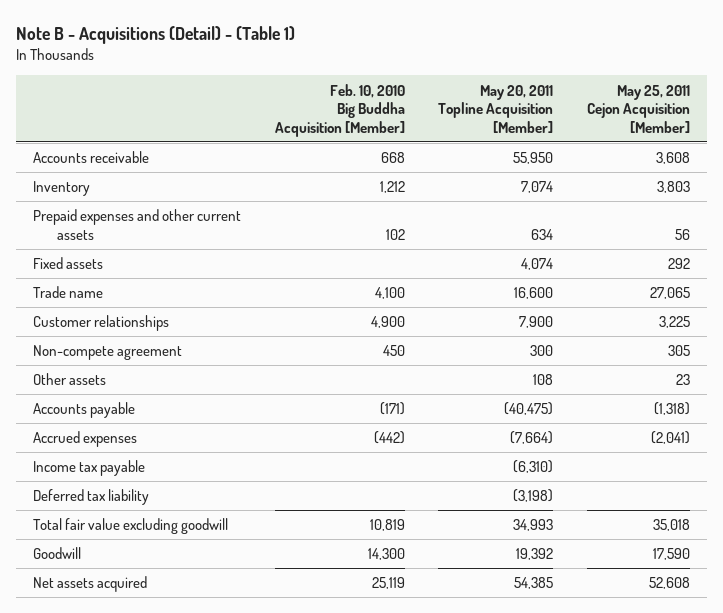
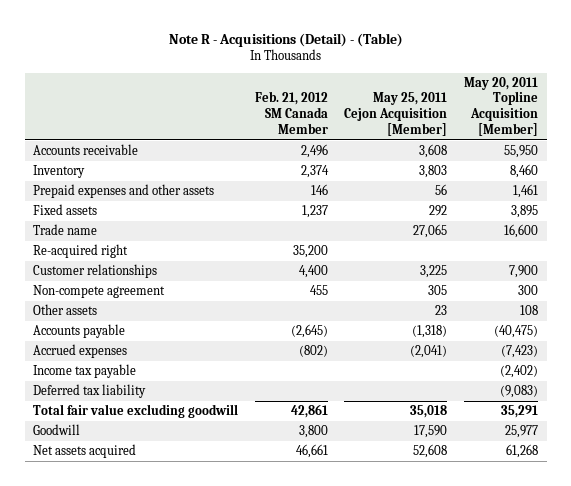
- Note B - Acquisitions (Detail) - (Table 1)
+ Note R - Acquisitions (Detail) - (Table)
- | Feb. 10, 2010 Big Buddha Acquisition [Member] | May 20, 2011 Topline Acquisition [Member] | May 25, 2011 Cejon Acquisition [Member]
+ | Feb. 21, 2012 SM Canada Member | May 25, 2011 Cejon Acquisition [Member] | May 20, 2011 Topline Acquisition [Member]
- Inventory | 1,212 | 7,074 | 3,803
- Prepaid expenses and other current assets | 102 | 634 | 56
- Fixed assets | | 4,074 | 292
+ Inventory | 2,374 | 3,803 | 8,460
+ Prepaid expenses and other assets | 146 | 56 | 1,461
+ Fixed assets | 1,237 | 292 | 3,895
+ Re-acquired right | 35,200 | |
- Accrued expenses | (442) | (7,664) | (2,041)
- Income tax payable | | (6,310) |
- Deferred tax liability | | (3,198) |
- Total fair value excluding goodwill | 10,819 | 34,993 | 35,018
- Goodwill | 14,300 | 19,392 | 17,590
- Net assets acquired | 25,119 | 54,385 | 52,608
+ Accrued expenses | (802) | (2,041) | (7,423)
+ Income tax payable | | | (2,402)
+ Deferred tax liability | | | (9,083)
+ Total fair value excluding goodwill | 42,861 | 35,018 | 35,291
+ Goodwill | 3,800 | 17,590 | 25,977
+ Net assets acquired | 46,661 | 52,608 | 61,268

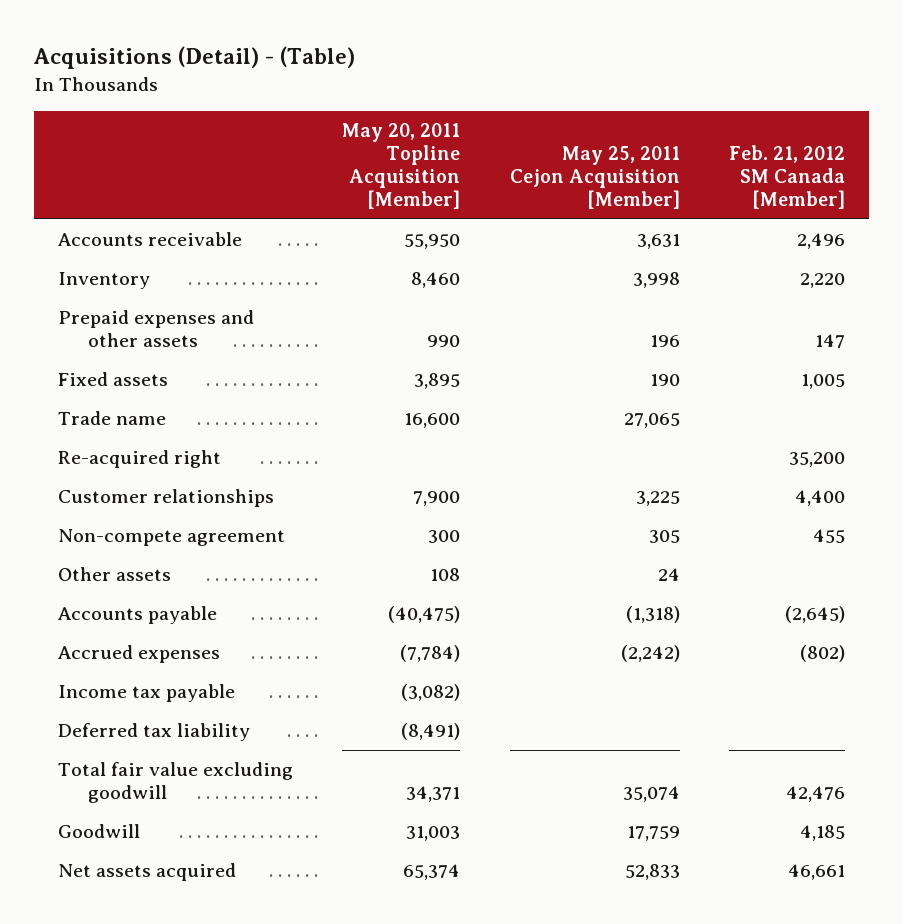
- Note R - Acquisitions (Detail) - (Table)
+ Acquisitions (Detail) - (Table)
- | Feb. 21, 2012 SM Canada Member | May 25, 2011 Cejon Acquisition [Member] | May 20, 2011 Topline Acquisition [Member]
+ | May 20, 2011 Topline Acquisition [Member] | May 25, 2011 Cejon Acquisition [Member] | Feb. 21, 2012 SM Canada [Member]
- Accounts receivable | 2,496 | 3,608 | 55,950
- Inventory | 2,374 | 3,803 | 8,460
- Prepaid expenses and other assets | 146 | 56 | 1,461
- Fixed assets | 1,237 | 292 | 3,895
+ Accounts receivable | 55,950 | 3,631 | 2,496
+ Inventory | 8,460 | 3,998 | 2,220
+ Prepaid expenses and other assets | 990 | 196 | 147
+ Fixed assets | 3,895 | 190 | 1,005
- Other assets | | 23 | 108
+ Other assets | 108 | 24 |
- Accrued expenses | (802) | (2,041) | (7,423)
- Income tax payable | | | (2,402)
- Deferred tax liability | | | (9,083)
- Total fair value excluding goodwill | 42,861 | 35,018 | 35,291
- Goodwill | 3,800 | 17,590 | 25,977
- Net assets acquired | 46,661 | 52,608 | 61,268
+ Accrued expenses | (7,784) | (2,242) | (802)
+ Income tax payable | (3,082) | |
+ Deferred tax liability | (8,491) | |
+ Total fair value excluding goodwill | 34,371 | 35,074 | 42,476
+ Goodwill | 31,003 | 17,759 | 4,185
+ Net assets acquired | 65,374 | 52,833 | 46,661

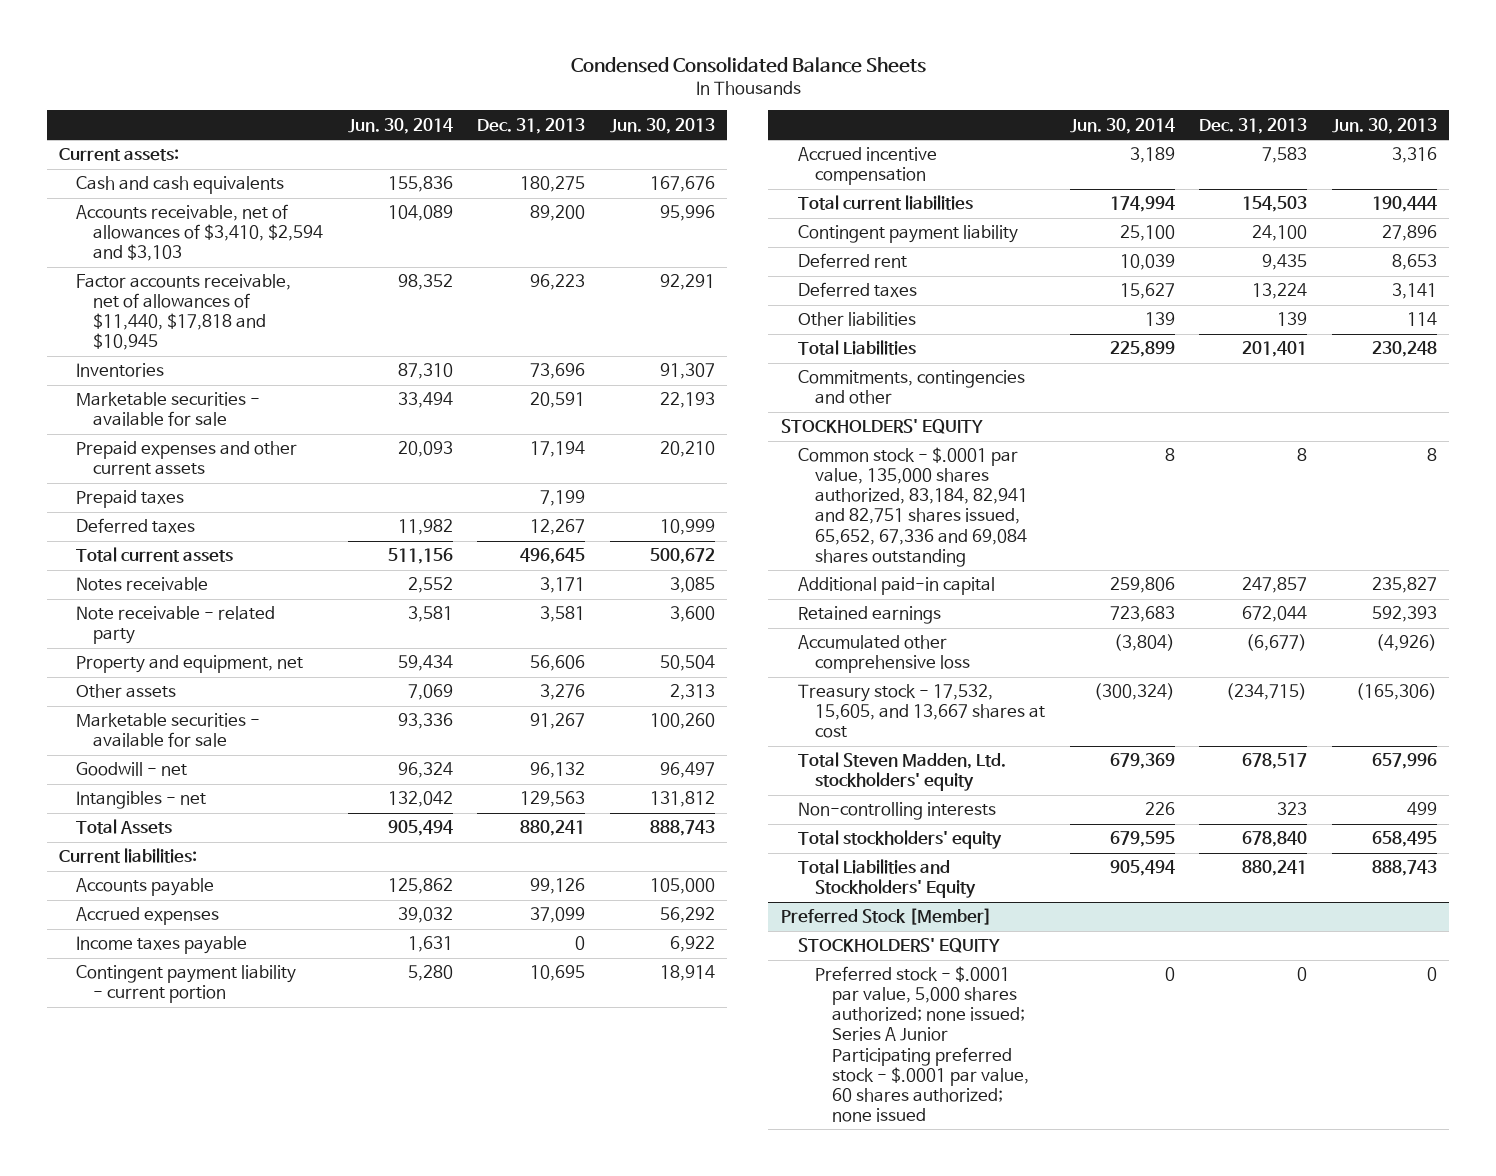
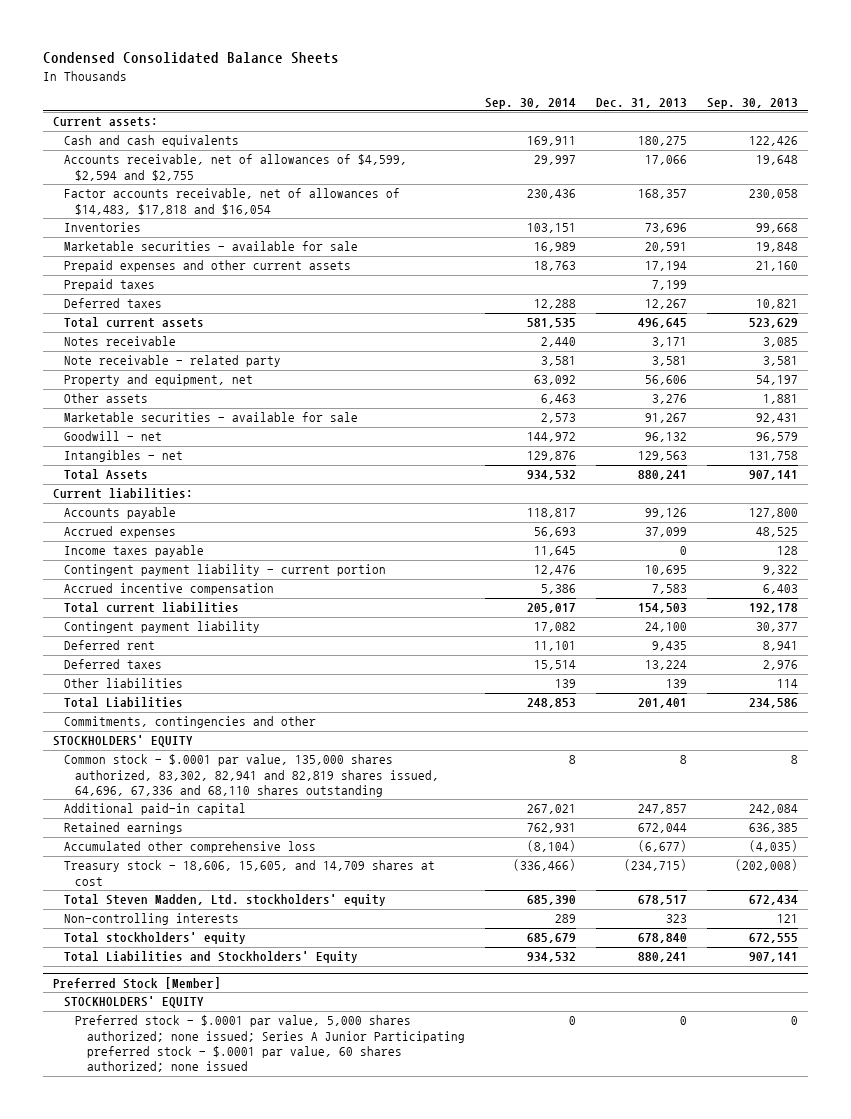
- | Jun. 30, 2014 | Dec. 31, 2013 | Jun. 30, 2013
+ | Sep. 30, 2014 | Dec. 31, 2013 | Sep. 30, 2013
- Accounts receivable, net of allowances of $3,410, $2,594 and $3,103 | 104,089 | 89,200 | 95,996
- Factor accounts receivable, net of allowances of $11,440, $17,818 and $10,945 | 98,352 | 96,223 | 92,291
+ Accounts receivable, net of allowances of $4,599, $2,594 and $2,755 | 29,997 | 17,066 | 19,648
+ Factor accounts receivable, net of allowances of $14,483, $17,818 and $16,054 | 230,436 | 168,357 | 230,058
- Common stock - $.0001 par value, 135,000 shares authorized, 83,184, 82,941 and 82,751 shares issued, 65,652, 67,336 and 69,084 shares outstanding | 8 | 8 | 8
+ Common stock - $.0001 par value, 135,000 shares authorized, 83,302, 82,941 and 82,819 shares issued, 64,696, 67,336 and 68,110 shares outstanding | 8 | 8 | 8
- Treasury stock - 17,532, 15,605, and 13,667 shares at cost | (300,324) | (234,715) | (165,306)
+ Treasury stock - 18,606, 15,605, and 14,709 shares at cost | (336,466) | (234,715) | (202,008)

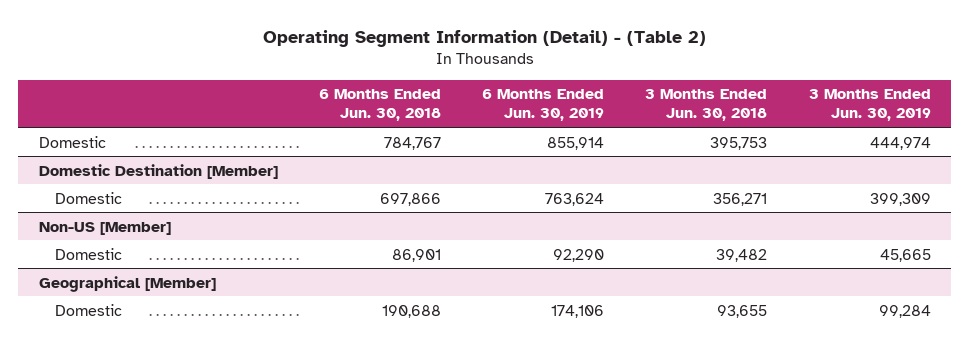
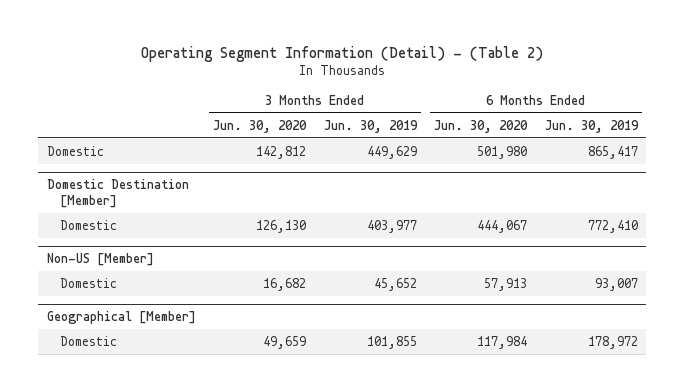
- | 6 Months Ended Jun. 30, 2018 | 6 Months Ended Jun. 30, 2019 | 3 Months Ended Jun. 30, 2018 | 3 Months Ended Jun. 30, 2019
+ | 3 Months Ended Jun. 30, 2020 | 3 Months Ended Jun. 30, 2019 | 6 Months Ended Jun. 30, 2020 | 6 Months Ended Jun. 30, 2019
- Domestic | 784,767 | 855,914 | 395,753 | 444,974
+ Domestic | 142,812 | 449,629 | 501,980 | 865,417
@ Domestic Destination [Member]
- Domestic | 697,866 | 763,624 | 356,271 | 399,309
+ Domestic | 126,130 | 403,977 | 444,067 | 772,410
@ Non-US [Member]
- Domestic | 86,901 | 92,290 | 39,482 | 45,665
+ Domestic | 16,682 | 45,652 | 57,913 | 93,007
@ Geographical [Member]
- Domestic | 190,688 | 174,106 | 93,655 | 99,284
+ Domestic | 49,659 | 101,855 | 117,984 | 178,972

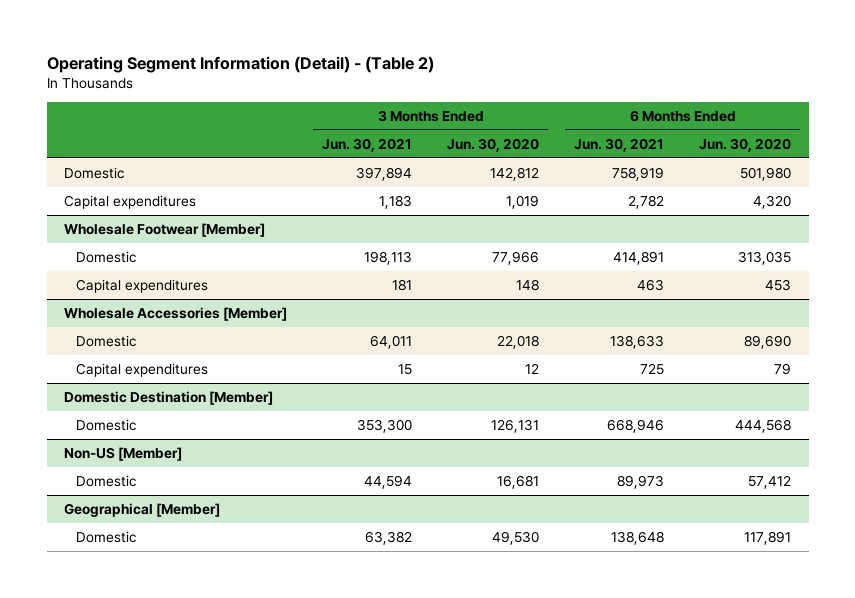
- | 3 Months Ended Jun. 30, 2020 | 3 Months Ended Jun. 30, 2019 | 6 Months Ended Jun. 30, 2020 | 6 Months Ended Jun. 30, 2019
+ | 3 Months Ended Jun. 30, 2021 | 3 Months Ended Jun. 30, 2020 | 6 Months Ended Jun. 30, 2021 | 6 Months Ended Jun. 30, 2020
+ Capital expenditures | 1,183 | 1,019 | 2,782 | 4,320
+ Wholesale Footwear [Member]
+ Domestic | 198,113 | 77,966 | 414,891 | 313,035
+ Capital expenditures | 181 | 148 | 463 | 453
+ Wholesale Accessories [Member]
+ Domestic | 64,011 | 22,018 | 138,633 | 89,690
+ Capital expenditures | 15 | 12 | 725 | 79
@ Domestic Destination [Member]
- Domestic | 126,130 | 403,977 | 444,067 | 772,410
+ Domestic | 353,300 | 126,131 | 668,946 | 444,568
@ Non-US [Member]
- Domestic | 16,682 | 45,652 | 57,913 | 93,007
+ Domestic | 44,594 | 16,681 | 89,973 | 57,412
@ Geographical [Member]
- Domestic | 49,659 | 101,855 | 117,984 | 178,972
+ Domestic | 63,382 | 49,530 | 138,648 | 117,891

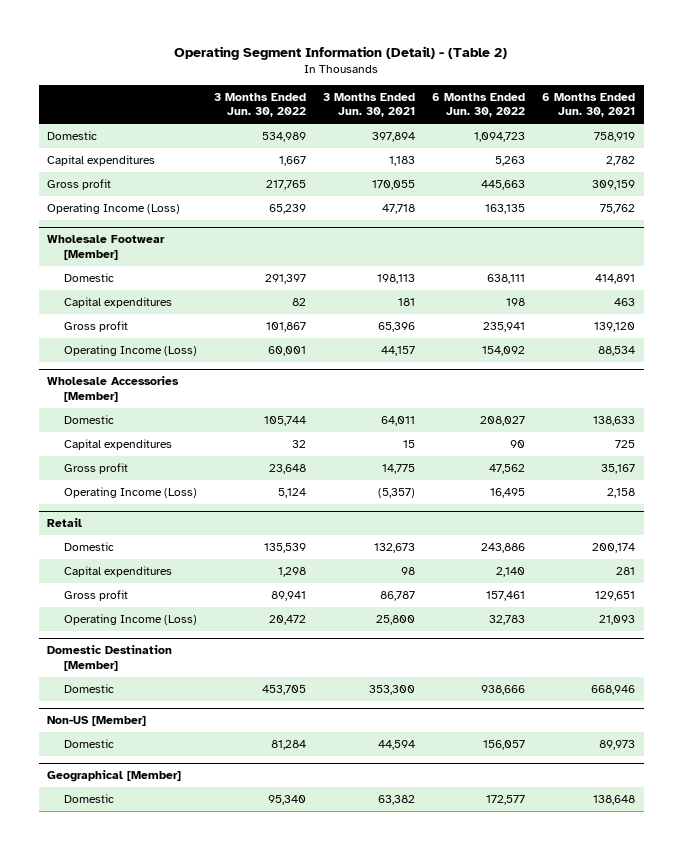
- | 3 Months Ended Jun. 30, 2021 | 3 Months Ended Jun. 30, 2020 | 6 Months Ended Jun. 30, 2021 | 6 Months Ended Jun. 30, 2020
+ | 3 Months Ended Jun. 30, 2022 | 3 Months Ended Jun. 30, 2021 | 6 Months Ended Jun. 30, 2022 | 6 Months Ended Jun. 30, 2021
+ Gross profit | 217,765 | 170,055 | 445,663 | 309,159
+ Operating Income (Loss) | 65,239 | 47,718 | 163,135 | 75,762
@ Wholesale Footwear [Member]
+ Gross profit | 101,867 | 65,396 | 235,941 | 139,120
+ Operating Income (Loss) | 60,001 | 44,157 | 154,092 | 88,534
@ Wholesale Accessories [Member]
+ Gross profit | 23,648 | 14,775 | 47,562 | 35,167
+ Operating Income (Loss) | 5,124 | (5,357) | 16,495 | 2,158
+ Retail
+ Domestic | 135,539 | 132,673 | 243,886 | 200,174
+ Capital expenditures | 1,298 | 98 | 2,140 | 281
+ Gross profit | 89,941 | 86,787 | 157,461 | 129,651
+ Operating Income (Loss) | 20,472 | 25,800 | 32,783 | 21,093

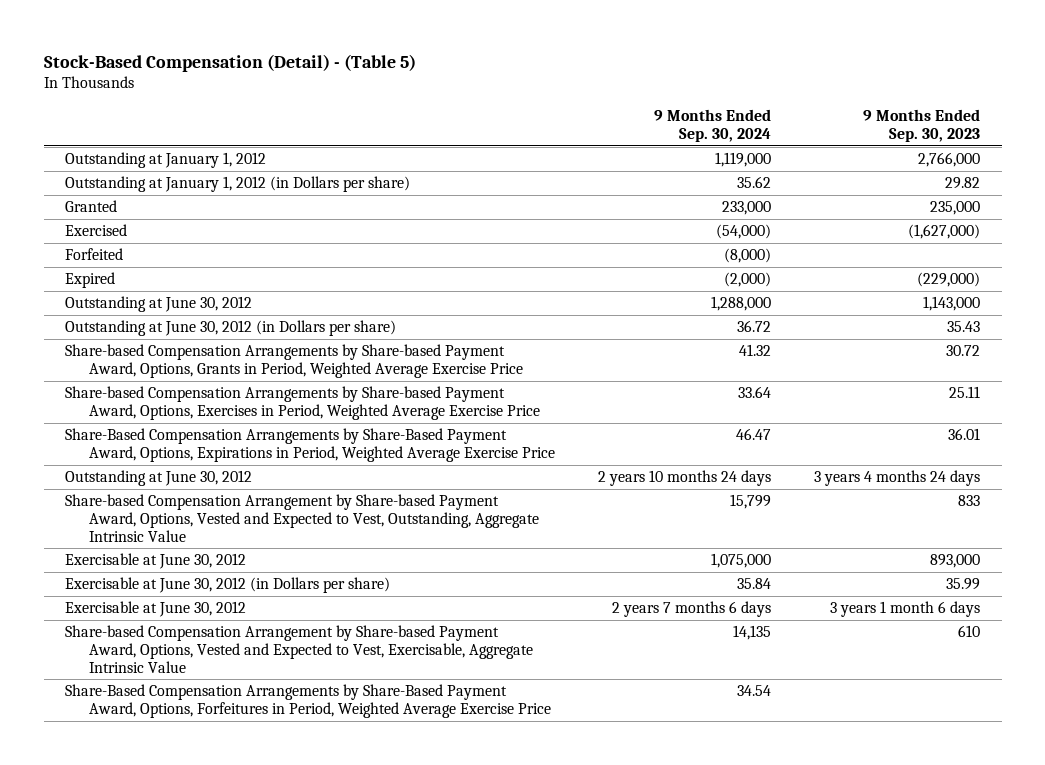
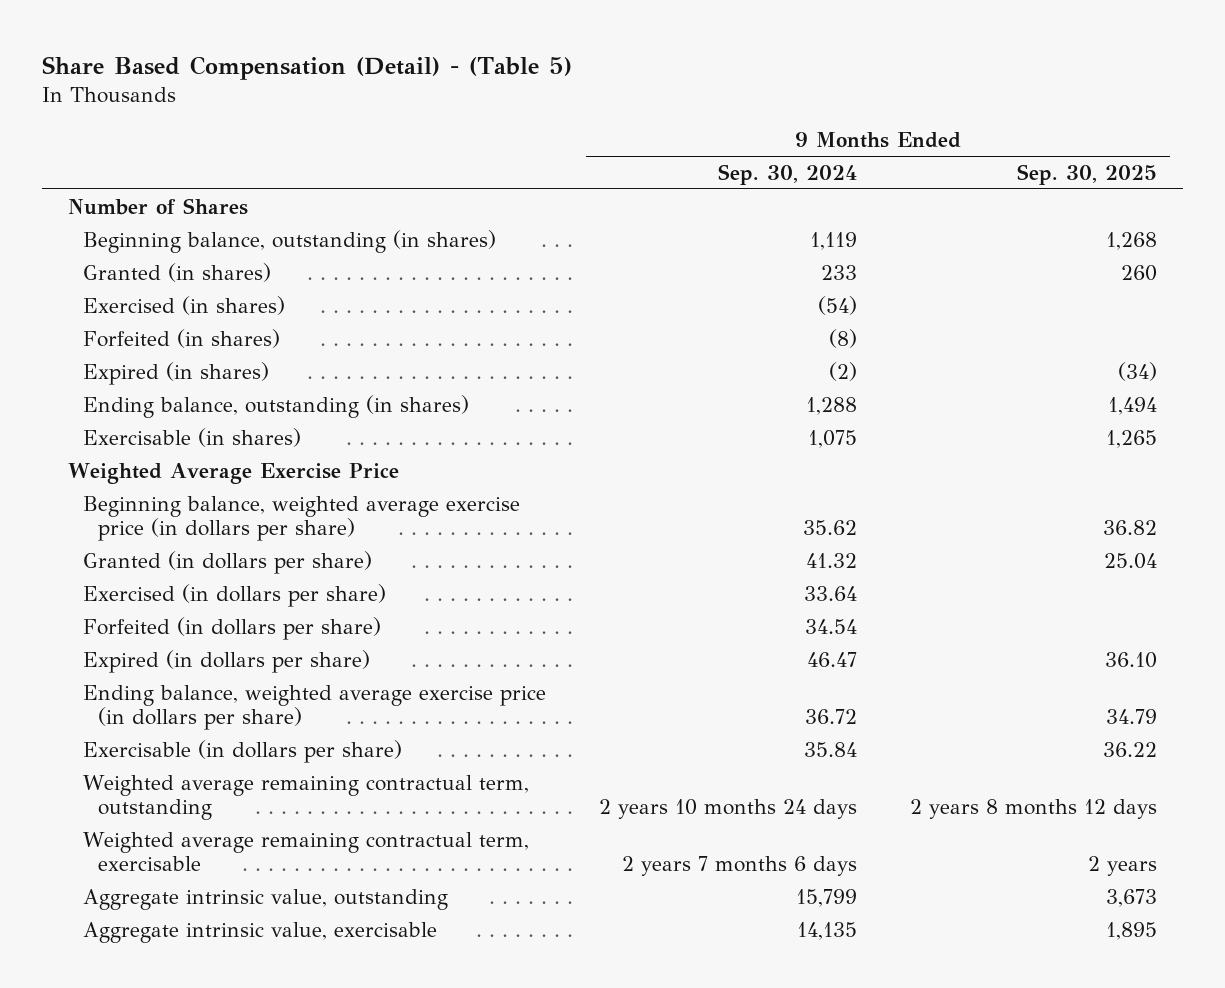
- Stock-Based Compensation (Detail) - (Table 5)
+ Share Based Compensation (Detail) - (Table 5)
- | 9 Months Ended Sep. 30, 2024 | 9 Months Ended Sep. 30, 2023
+ | 9 Months Ended Sep. 30, 2024 | 9 Months Ended Sep. 30, 2025
- Outstanding at January 1, 2012 | 1,119,000 | 2,766,000
- Outstanding at January 1, 2012 (in Dollars per share) | 35.62 | 29.82
- Granted | 233,000 | 235,000
- Exercised | (54,000) | (1,627,000)
- Forfeited | (8,000) |
- Expired | (2,000) | (229,000)
- Outstanding at June 30, 2012 | 1,288,000 | 1,143,000
- Outstanding at June 30, 2012 (in Dollars per share) | 36.72 | 35.43
- Share-based Compensation Arrangements by Share-based Payment Award, Options, Grants in Period, Weighted Average Exercise Price | 41.32 | 30.72
- Share-based Compensation Arrangements by Share-based Payment Award, Options, Exercises in Period, Weighted Average Exercise Price | 33.64 | 25.11
- Share-Based Compensation Arrangements by Share-Based Payment Award, Options, Expirations in Period, Weighted Average Exercise Price | 46.47 | 36.01
- Outstanding at June 30, 2012 | 2 years 10 months 24 days | 3 years 4 months 24 days
- Share-based Compensation Arrangement by Share-based Payment Award, Options, Vested and Expected to Vest, Outstanding, Aggregate Intrinsic Value | 15,799 | 833
- Exercisable at June 30, 2012 | 1,075,000 | 893,000
- Exercisable at June 30, 2012 (in Dollars per share) | 35.84 | 35.99
- Exercisable at June 30, 2012 | 2 years 7 months 6 days | 3 years 1 month 6 days
- Share-based Compensation Arrangement by Share-based Payment Award, Options, Vested and Expected to Vest, Exercisable, Aggregate Intrinsic Value | 14,135 | 610
- Share-Based Compensation Arrangements by Share-Based Payment Award, Options, Forfeitures in Period, Weighted Average Exercise Price | 34.54 |
+ Number of Shares
+ Beginning balance, outstanding (in shares) | 1,119 | 1,268
+ Granted (in shares) | 233 | 260
+ Exercised (in shares) | (54) |
+ Forfeited (in shares) | (8) |
+ Expired (in shares) | (2) | (34)
+ Ending balance, outstanding (in shares) | 1,288 | 1,494
+ Exercisable (in shares) | 1,075 | 1,265
+ Weighted Average Exercise Price
+ Beginning balance, weighted average exercise price (in dollars per share) | 35.62 | 36.82
+ Granted (in dollars per share) | 41.32 | 25.04
+ Exercised (in dollars per share) | 33.64 |
+ Forfeited (in dollars per share) | 34.54 |
+ Expired (in dollars per share) | 46.47 | 36.10
+ Ending balance, weighted average exercise price (in dollars per share) | 36.72 | 34.79
+ Exercisable (in dollars per share) | 35.84 | 36.22
+ Weighted average remaining contractual term, outstanding | 2 years 10 months 24 days | 2 years 8 months 12 days
+ Weighted average remaining contractual term, exercisable | 2 years 7 months 6 days | 2 years
+ Aggregate intrinsic value, outstanding | 15,799 | 3,673
+ Aggregate intrinsic value, exercisable | 14,135 | 1,895

